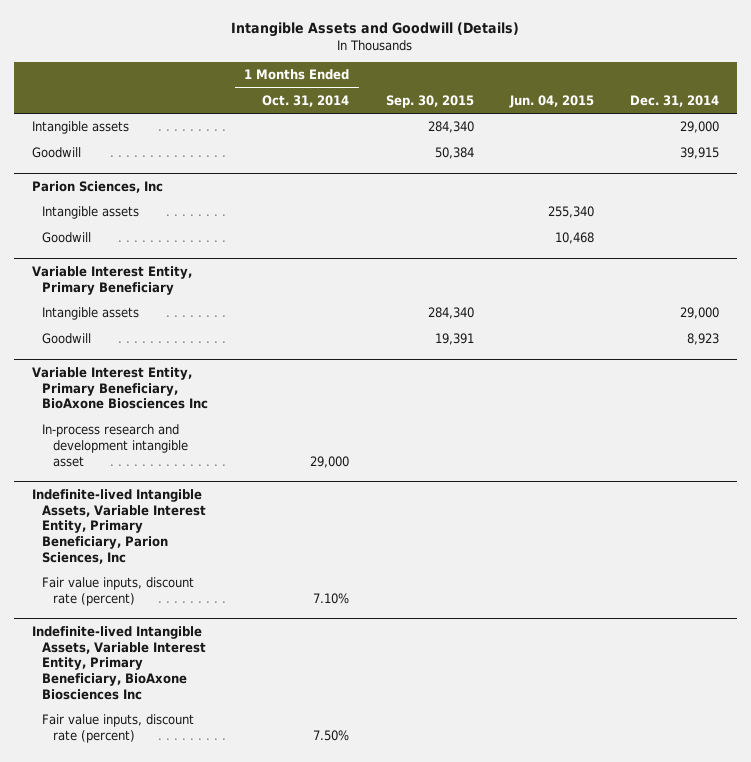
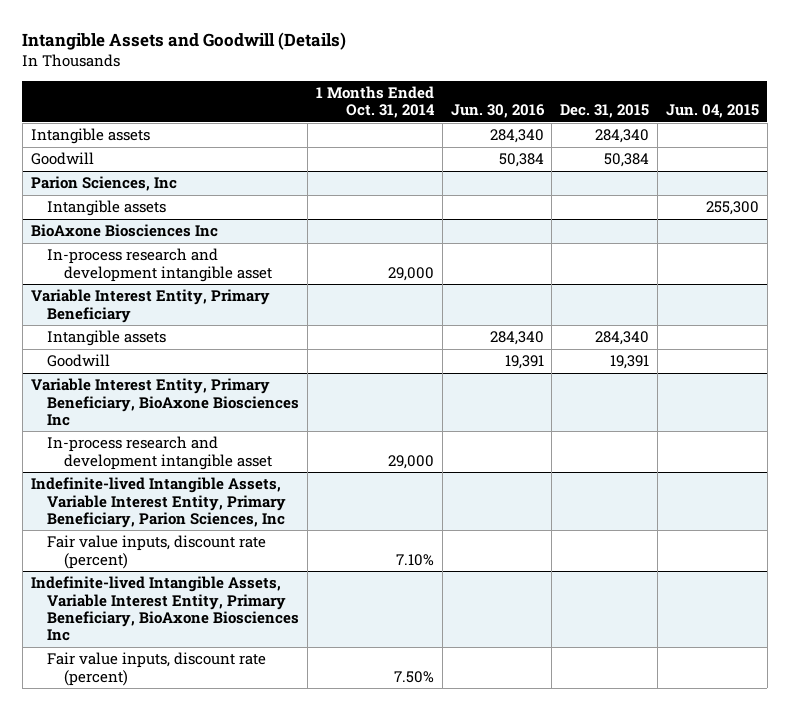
- | 1 Months Ended Oct. 31, 2014 | Sep. 30, 2015 | Jun. 04, 2015 | Dec. 31, 2014
+ | 1 Months Ended Oct. 31, 2014 | Jun. 30, 2016 | Dec. 31, 2015 | Jun. 04, 2015
@ Parion Sciences, Inc
- Intangible assets | | | 255,340 |
- Goodwill | | | 10,468 |
+ Intangible assets | | | | 255,300
+ BioAxone Biosciences Inc
+ In-process research and development intangible asset | 29,000 | | |

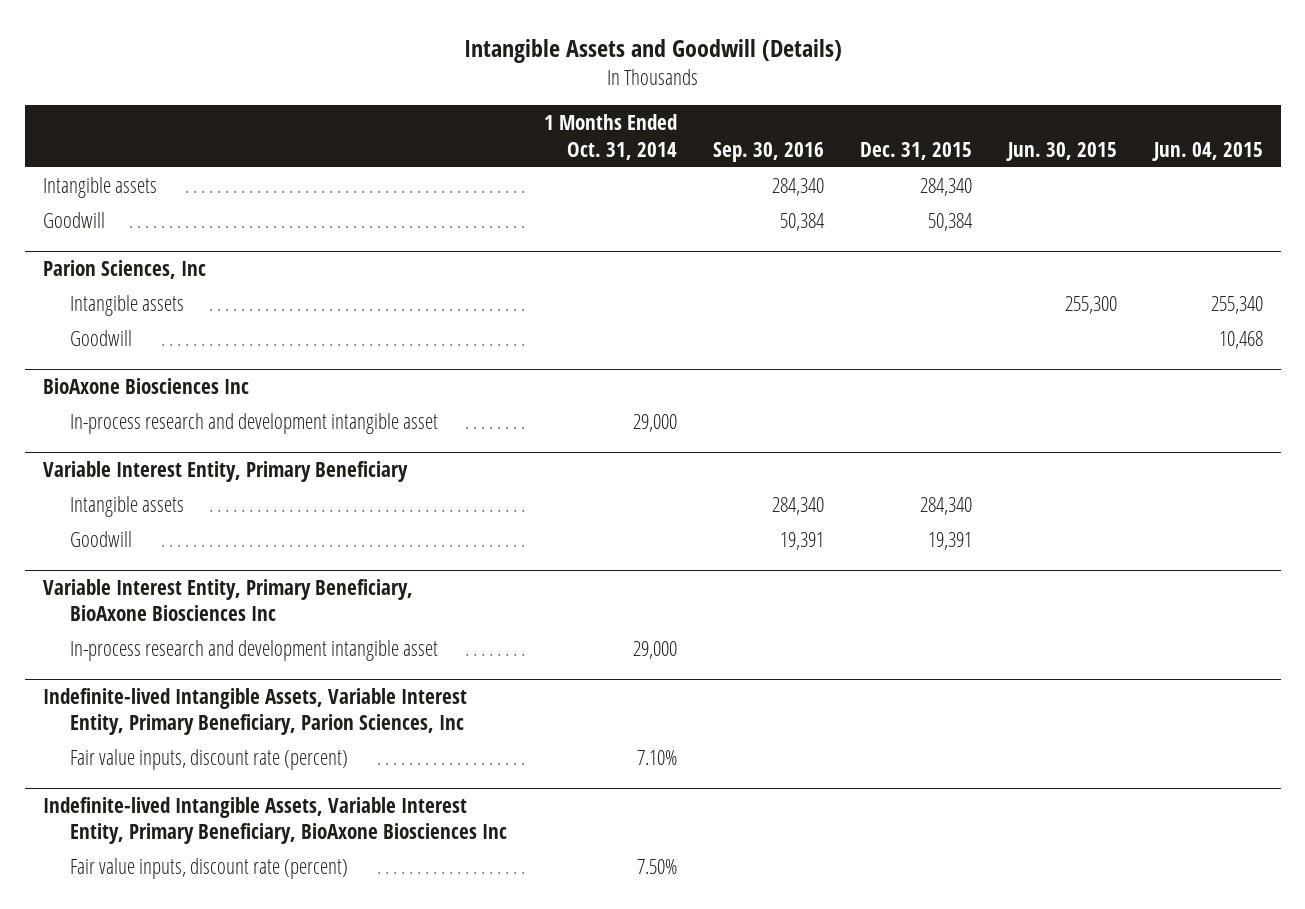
- | 1 Months Ended Oct. 31, 2014 | Jun. 30, 2016 | Dec. 31, 2015 | Jun. 04, 2015
+ | 1 Months Ended Oct. 31, 2014 | Sep. 30, 2016 | Dec. 31, 2015 | Jun. 30, 2015 | Jun. 04, 2015
@ Parion Sciences, Inc
- Intangible assets | | | | 255,300
+ Intangible assets | | | | 255,300 | 255,340
+ Goodwill | | | | | 10,468

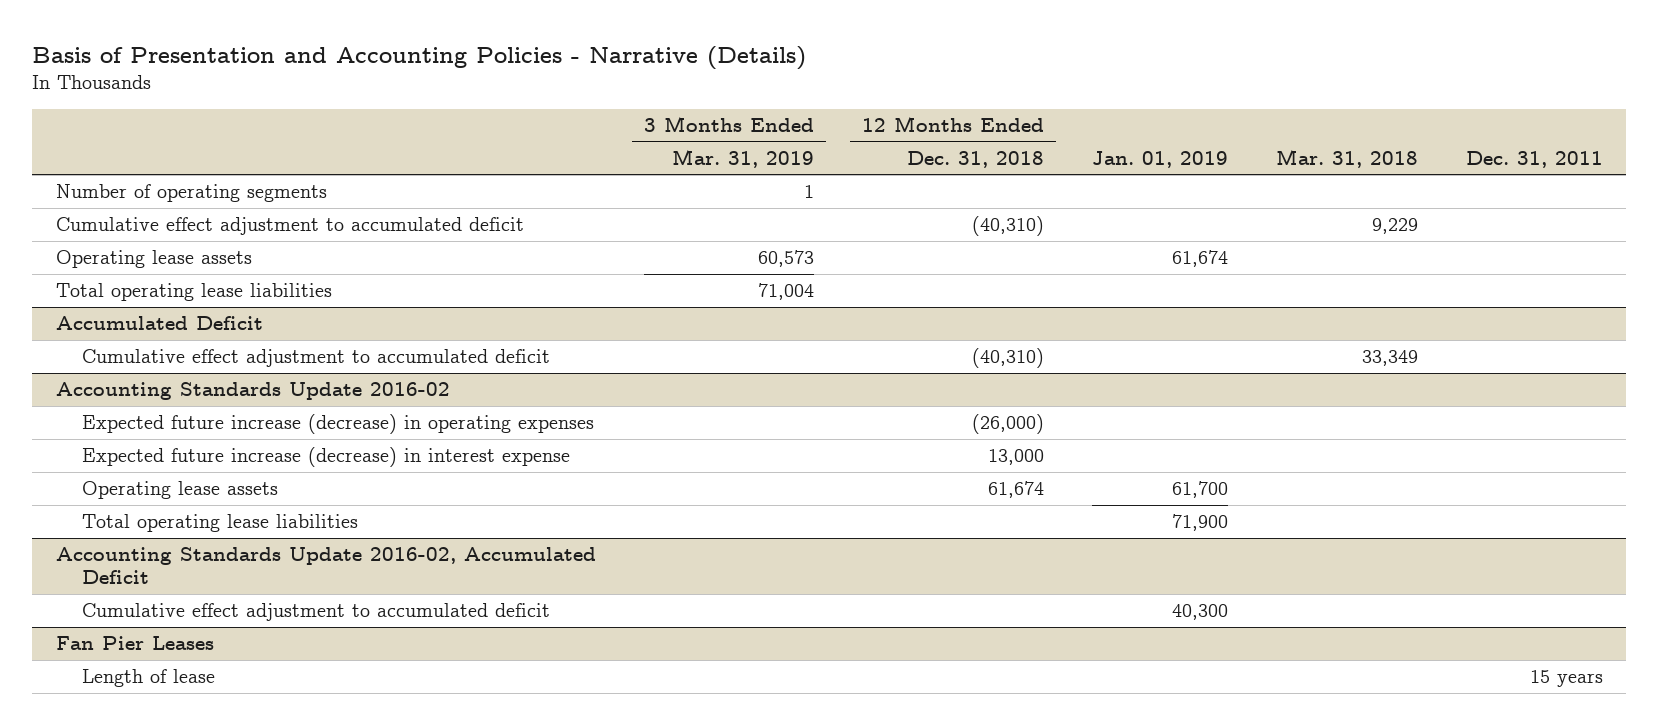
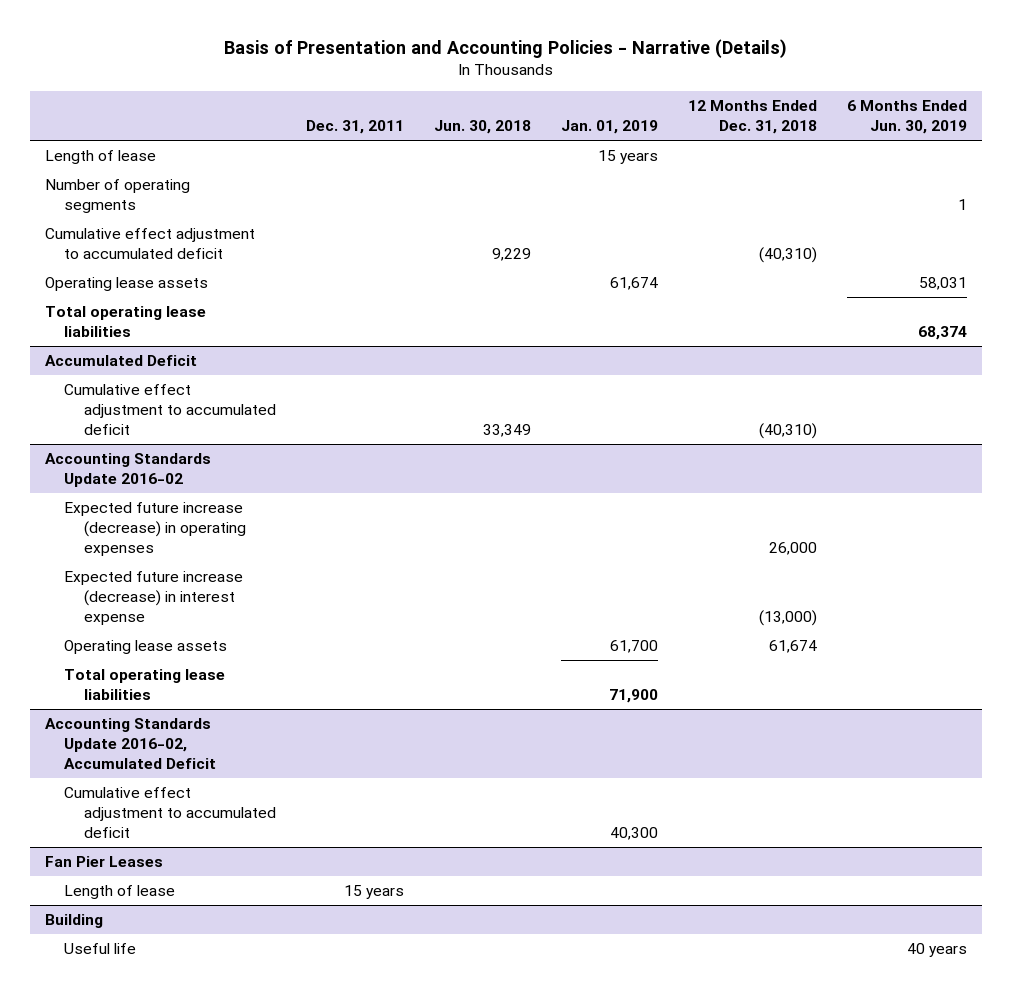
- | 3 Months Ended Mar. 31, 2019 | 12 Months Ended Dec. 31, 2018 | Jan. 01, 2019 | Mar. 31, 2018 | Dec. 31, 2011
+ | Dec. 31, 2011 | Jun. 30, 2018 | Jan. 01, 2019 | 12 Months Ended Dec. 31, 2018 | 6 Months Ended Jun. 30, 2019
+ Length of lease | | | 15 years | |
@ Accounting Standards Update 2016-02
- Expected future increase (decrease) in operating expenses | | (26,000) | | |
- Expected future increase (decrease) in interest expense | | 13,000 | | |
+ Expected future increase (decrease) in operating expenses | | | | 26,000 |
+ Expected future increase (decrease) in interest expense | | | | (13,000) |
+ Building
+ Useful life | | | | | 40 years

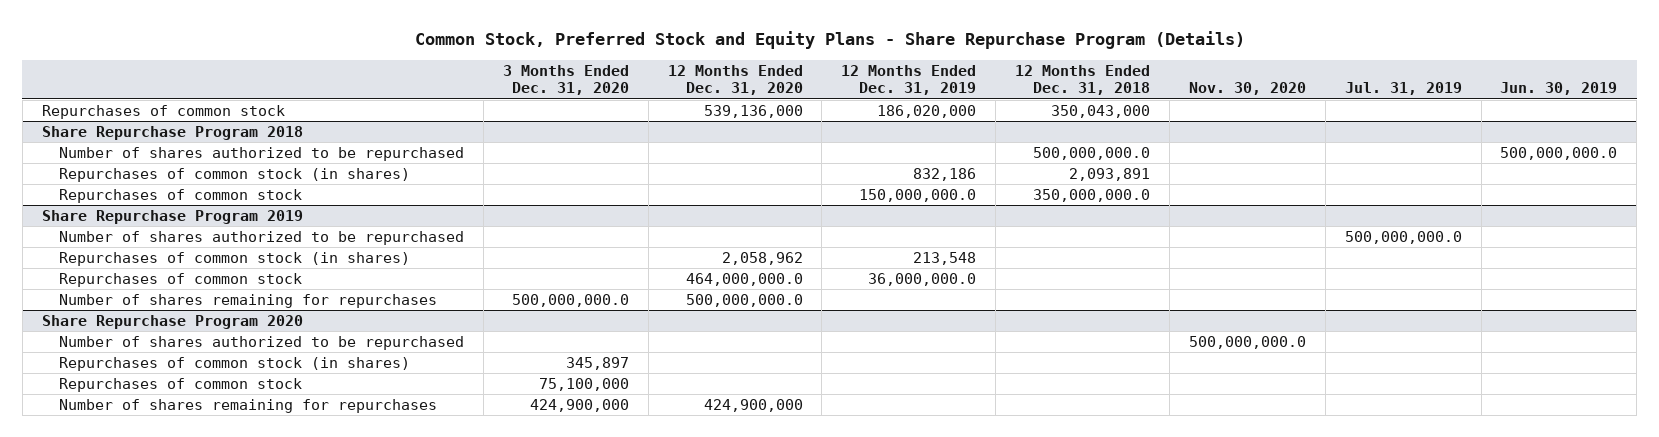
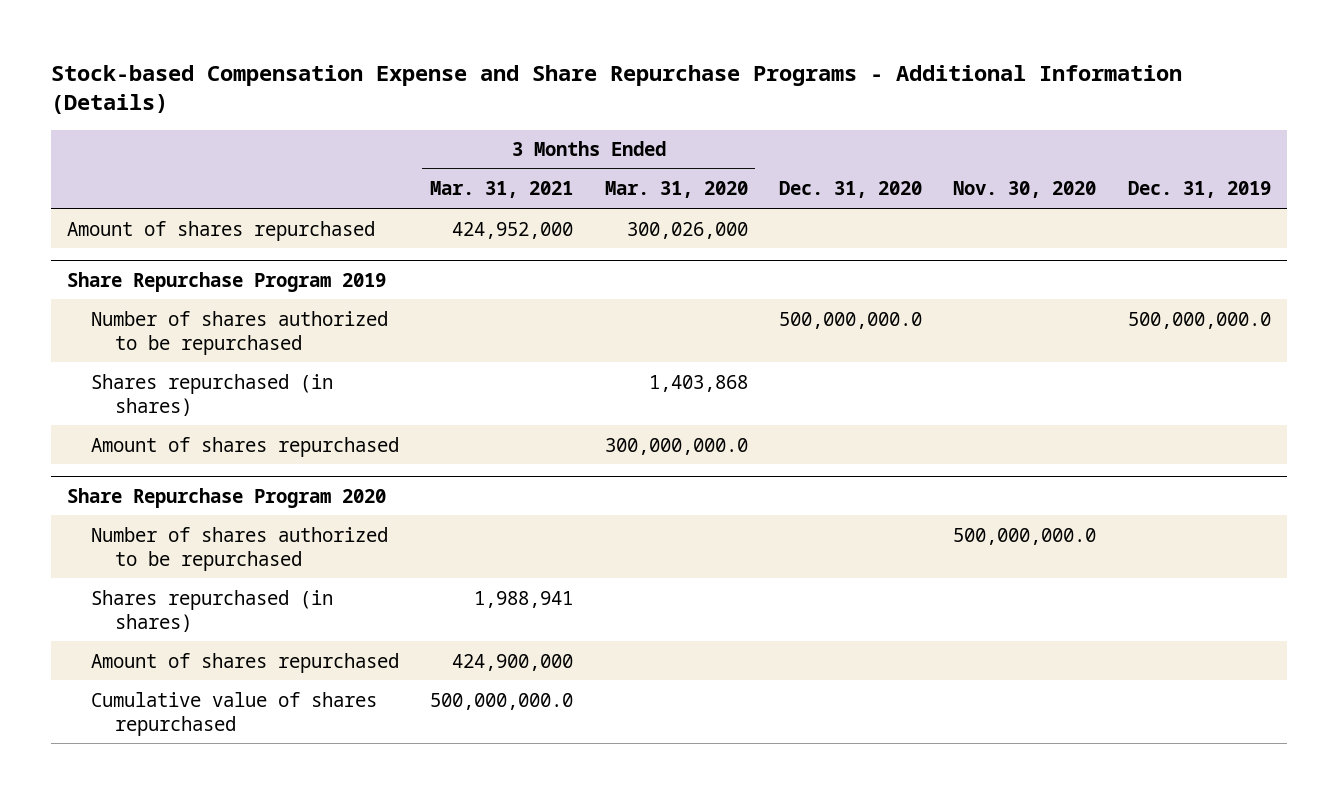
- Common Stock, Preferred Stock and Equity Plans - Share Repurchase Program (Details)
+ Stock-based Compensation Expense and Share Repurchase Programs - Additional Information (Details)
- | 3 Months Ended Dec. 31, 2020 | 12 Months Ended Dec. 31, 2020 | 12 Months Ended Dec. 31, 2019 | 12 Months Ended Dec. 31, 2018 | Nov. 30, 2020 | Jul. 31, 2019 | Jun. 30, 2019
+ | 3 Months Ended Mar. 31, 2021 | 3 Months Ended Mar. 31, 2020 | Dec. 31, 2020 | Nov. 30, 2020 | Dec. 31, 2019
- Repurchases of common stock | | 539,136,000 | 186,020,000 | 350,043,000 | | |
- Share Repurchase Program 2018
- Number of shares authorized to be repurchased | | | | 500,000,000.0 | | | 500,000,000.0
- Repurchases of common stock (in shares) | | | 832,186 | 2,093,891 | | |
- Repurchases of common stock | | | 150,000,000.0 | 350,000,000.0 | | |
+ Amount of shares repurchased | 424,952,000 | 300,026,000 | | |
@ Share Repurchase Program 2019
- Repurchases of common stock (in shares) | | 2,058,962 | 213,548 | | | |
- Repurchases of common stock | | 464,000,000.0 | 36,000,000.0 | | | |
- Number of shares remaining for repurchases | 500,000,000.0 | 500,000,000.0 | | | | |
+ Shares repurchased (in shares) | | 1,403,868 | | |
+ Amount of shares repurchased | | 300,000,000.0 | | |
@ Share Repurchase Program 2020
- Repurchases of common stock (in shares) | 345,897 | | | | | |
- Repurchases of common stock | 75,100,000 | | | | | |
- Number of shares remaining for repurchases | 424,900,000 | 424,900,000 | | | | |
+ Shares repurchased (in shares) | 1,988,941 | | | |
+ Amount of shares repurchased | 424,900,000 | | | |
+ Cumulative value of shares repurchased | 500,000,000.0 | | | |

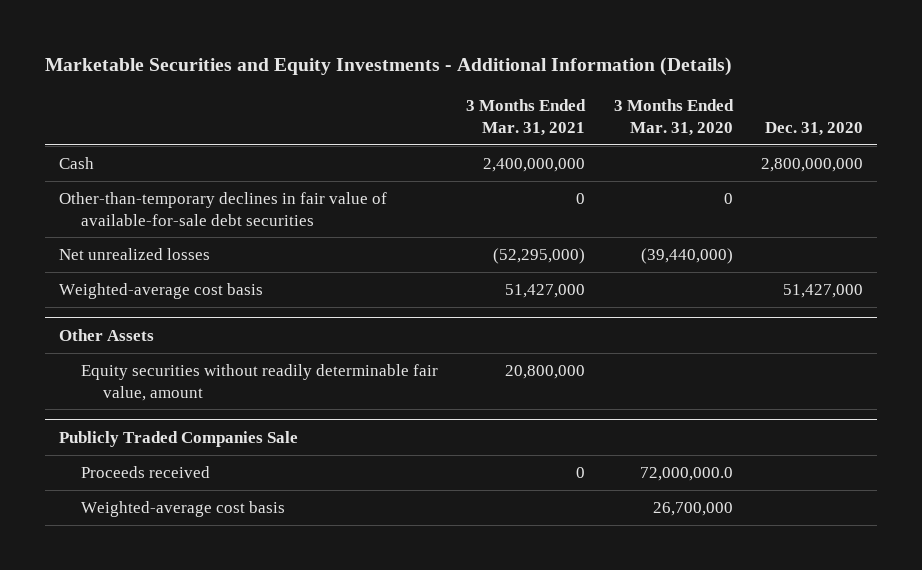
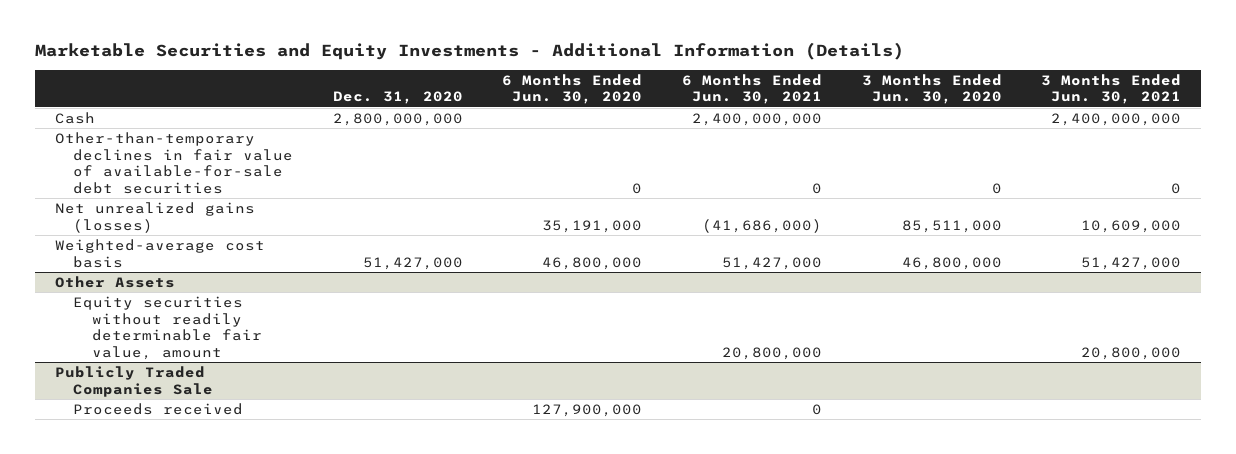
- | 3 Months Ended Mar. 31, 2021 | 3 Months Ended Mar. 31, 2020 | Dec. 31, 2020
+ | Dec. 31, 2020 | 6 Months Ended Jun. 30, 2020 | 6 Months Ended Jun. 30, 2021 | 3 Months Ended Jun. 30, 2020 | 3 Months Ended Jun. 30, 2021
- Net unrealized losses | (52,295,000) | (39,440,000) |
+ Net unrealized gains (losses) | | 35,191,000 | (41,686,000) | 85,511,000 | 10,609,000
@ Publicly Traded Companies Sale
- Weighted-average cost basis | | 26,700,000 |

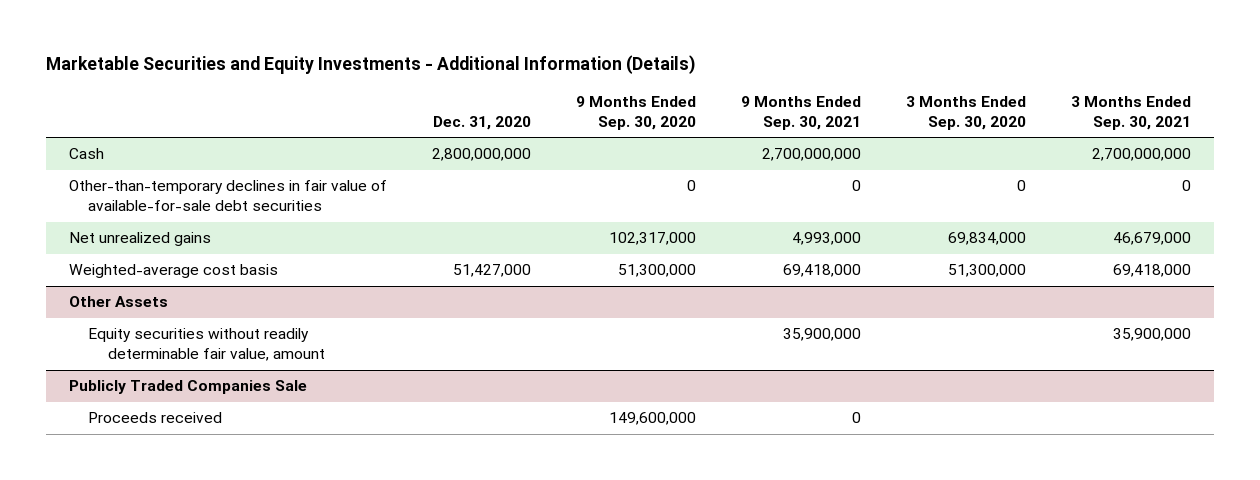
- | Dec. 31, 2020 | 6 Months Ended Jun. 30, 2020 | 6 Months Ended Jun. 30, 2021 | 3 Months Ended Jun. 30, 2020 | 3 Months Ended Jun. 30, 2021
+ | Dec. 31, 2020 | 9 Months Ended Sep. 30, 2020 | 9 Months Ended Sep. 30, 2021 | 3 Months Ended Sep. 30, 2020 | 3 Months Ended Sep. 30, 2021
- Net unrealized gains (losses) | | 35,191,000 | (41,686,000) | 85,511,000 | 10,609,000
+ Net unrealized gains | | 102,317,000 | 4,993,000 | 69,834,000 | 46,679,000

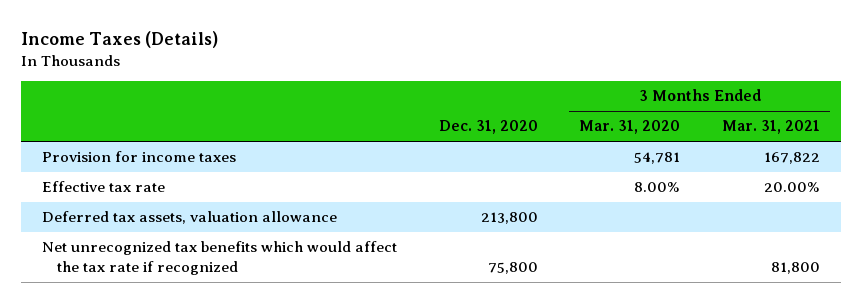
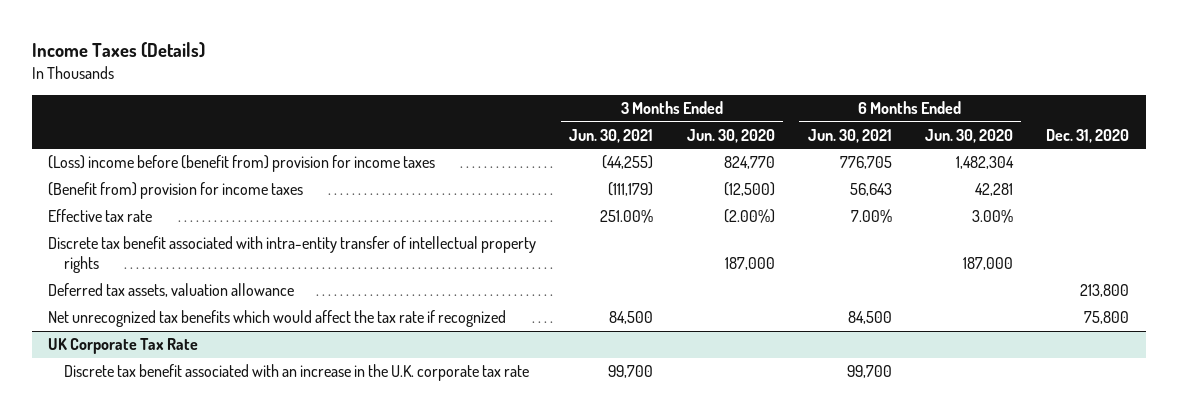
- | Dec. 31, 2020 | 3 Months Ended Mar. 31, 2020 | 3 Months Ended Mar. 31, 2021
+ | 3 Months Ended Jun. 30, 2021 | 3 Months Ended Jun. 30, 2020 | 6 Months Ended Jun. 30, 2021 | 6 Months Ended Jun. 30, 2020 | Dec. 31, 2020
- Provision for income taxes | | 54,781 | 167,822
+ (Loss) income before (benefit from) provision for income taxes | (44,255) | 824,770 | 776,705 | 1,482,304 |
+ (Benefit from) provision for income taxes | (111,179) | (12,500) | 56,643 | 42,281 |
+ Discrete tax benefit associated with intra-entity transfer of intellectual property rights | | 187,000 | | 187,000 |
+ UK Corporate Tax Rate
+ Discrete tax benefit associated with an increase in the U.K. corporate tax rate | 99,700 | | 99,700 | |

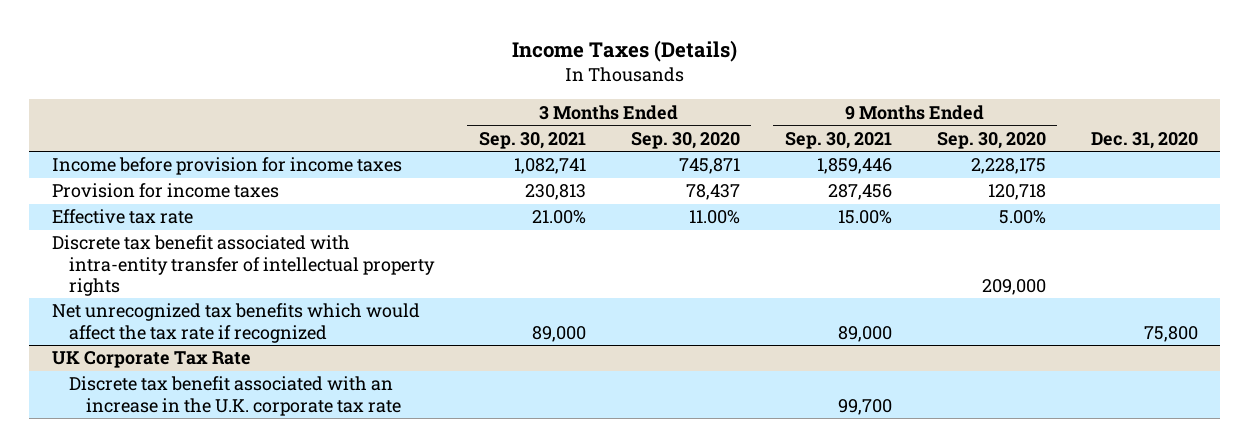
- | 3 Months Ended Jun. 30, 2021 | 3 Months Ended Jun. 30, 2020 | 6 Months Ended Jun. 30, 2021 | 6 Months Ended Jun. 30, 2020 | Dec. 31, 2020
+ | 3 Months Ended Sep. 30, 2021 | 3 Months Ended Sep. 30, 2020 | 9 Months Ended Sep. 30, 2021 | 9 Months Ended Sep. 30, 2020 | Dec. 31, 2020
- (Loss) income before (benefit from) provision for income taxes | (44,255) | 824,770 | 776,705 | 1,482,304 |
- (Benefit from) provision for income taxes | (111,179) | (12,500) | 56,643 | 42,281 |
+ Income before provision for income taxes | 1,082,741 | 745,871 | 1,859,446 | 2,228,175 |
+ Provision for income taxes | 230,813 | 78,437 | 287,456 | 120,718 |
- Deferred tax assets, valuation allowance | | | | | 213,800

